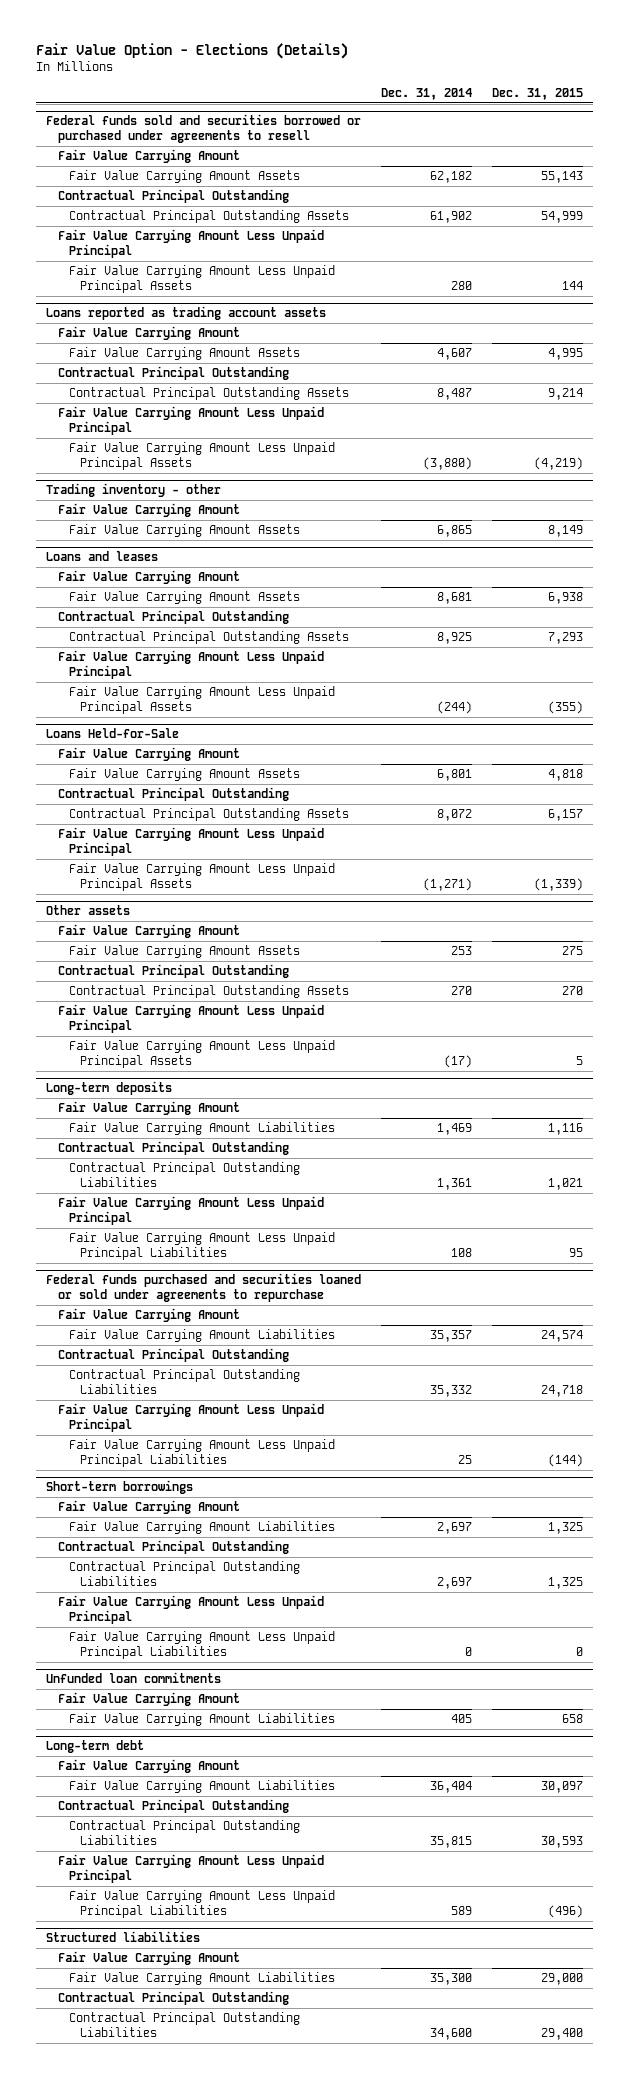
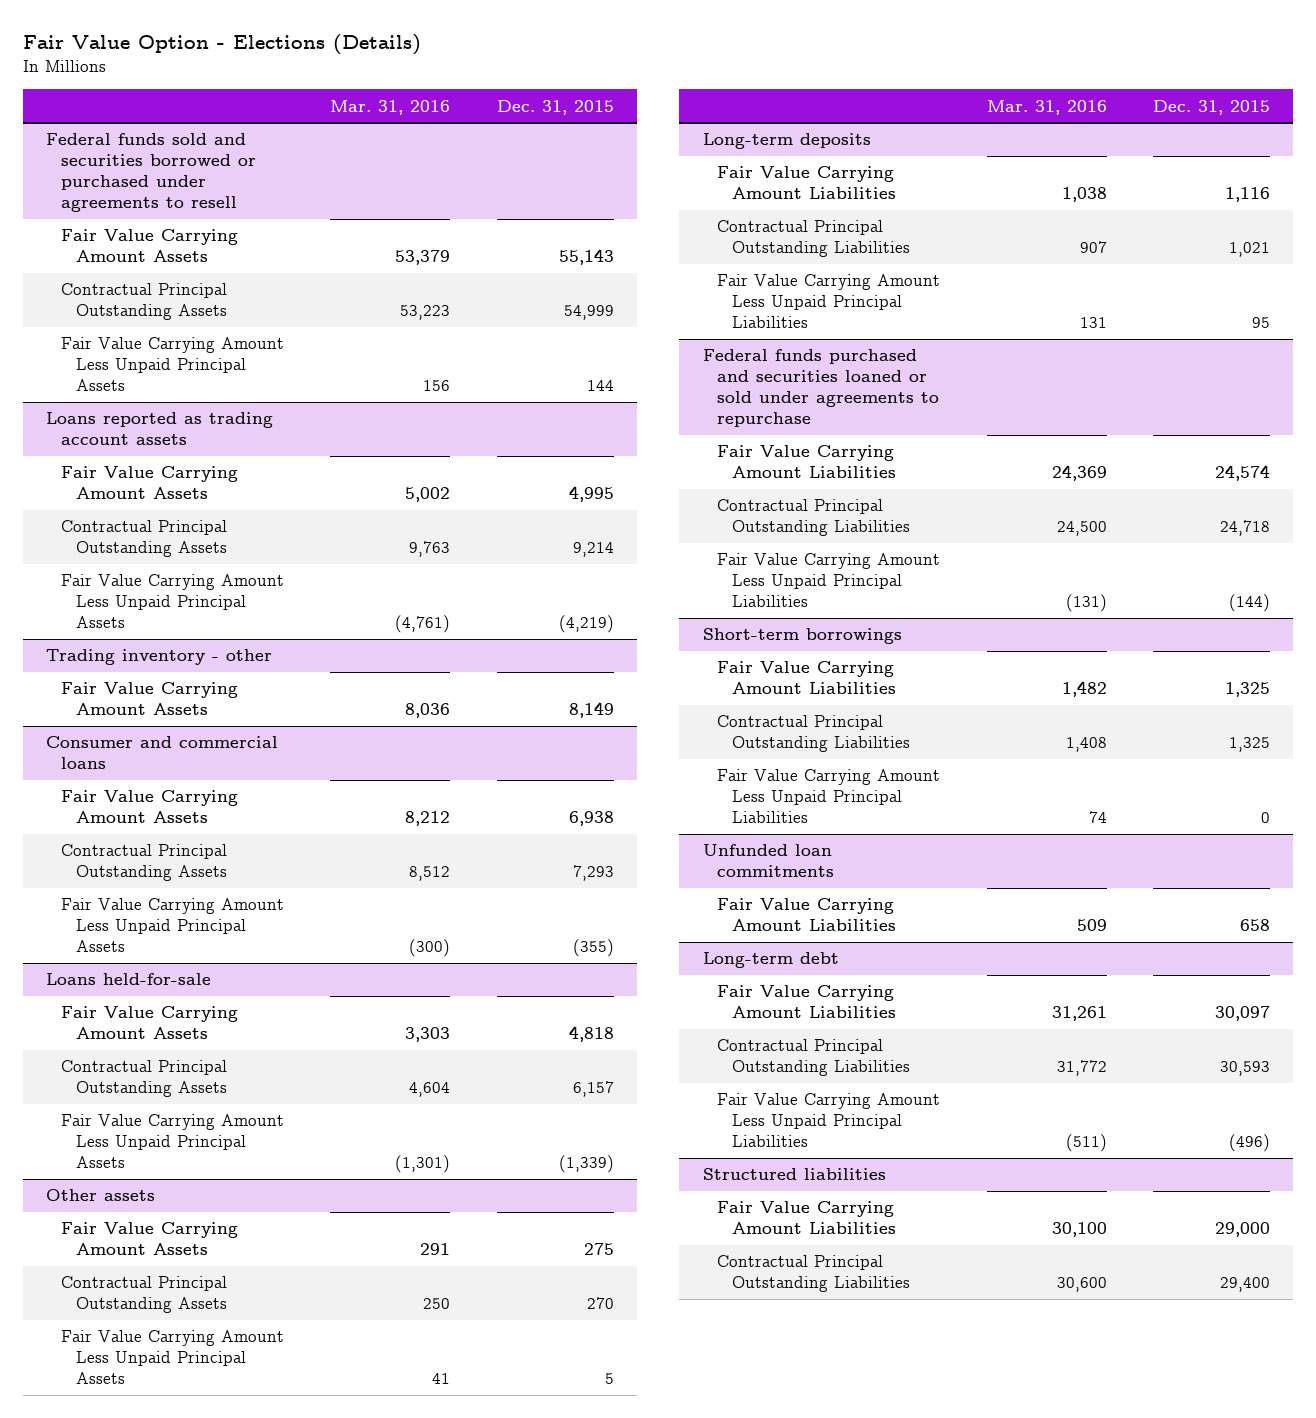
- | Dec. 31, 2014 | Dec. 31, 2015
+ | Mar. 31, 2016 | Dec. 31, 2015
@ Federal funds sold and securities borrowed or purchased under agreements to resell
- Fair Value Carrying Amount
- Contractual Principal Outstanding
- Fair Value Carrying Amount Less Unpaid Principal
@ Loans reported as trading account assets
- Fair Value Carrying Amount
- Contractual Principal Outstanding
- Fair Value Carrying Amount Less Unpaid Principal
@ Trading inventory - other
- Fair Value Carrying Amount
- Loans and leases
- Fair Value Carrying Amount
+ Consumer and commercial loans
- Contractual Principal Outstanding
- Fair Value Carrying Amount Less Unpaid Principal
- Loans Held-for-Sale
- Fair Value Carrying Amount
+ Loans held-for-sale
- Contractual Principal Outstanding
- Fair Value Carrying Amount Less Unpaid Principal
@ Other assets
- Fair Value Carrying Amount
- Contractual Principal Outstanding
- Fair Value Carrying Amount Less Unpaid Principal
@ Long-term deposits
- Fair Value Carrying Amount
- Contractual Principal Outstanding
- Fair Value Carrying Amount Less Unpaid Principal
@ Federal funds purchased and securities loaned or sold under agreements to repurchase
- Fair Value Carrying Amount
- Contractual Principal Outstanding
- Fair Value Carrying Amount Less Unpaid Principal
@ Short-term borrowings
- Fair Value Carrying Amount
- Contractual Principal Outstanding
- Fair Value Carrying Amount Less Unpaid Principal
@ Unfunded loan commitments
- Fair Value Carrying Amount
@ Long-term debt
- Fair Value Carrying Amount
- Contractual Principal Outstanding
- Fair Value Carrying Amount Less Unpaid Principal
@ Structured liabilities
- Fair Value Carrying Amount
- Contractual Principal Outstanding

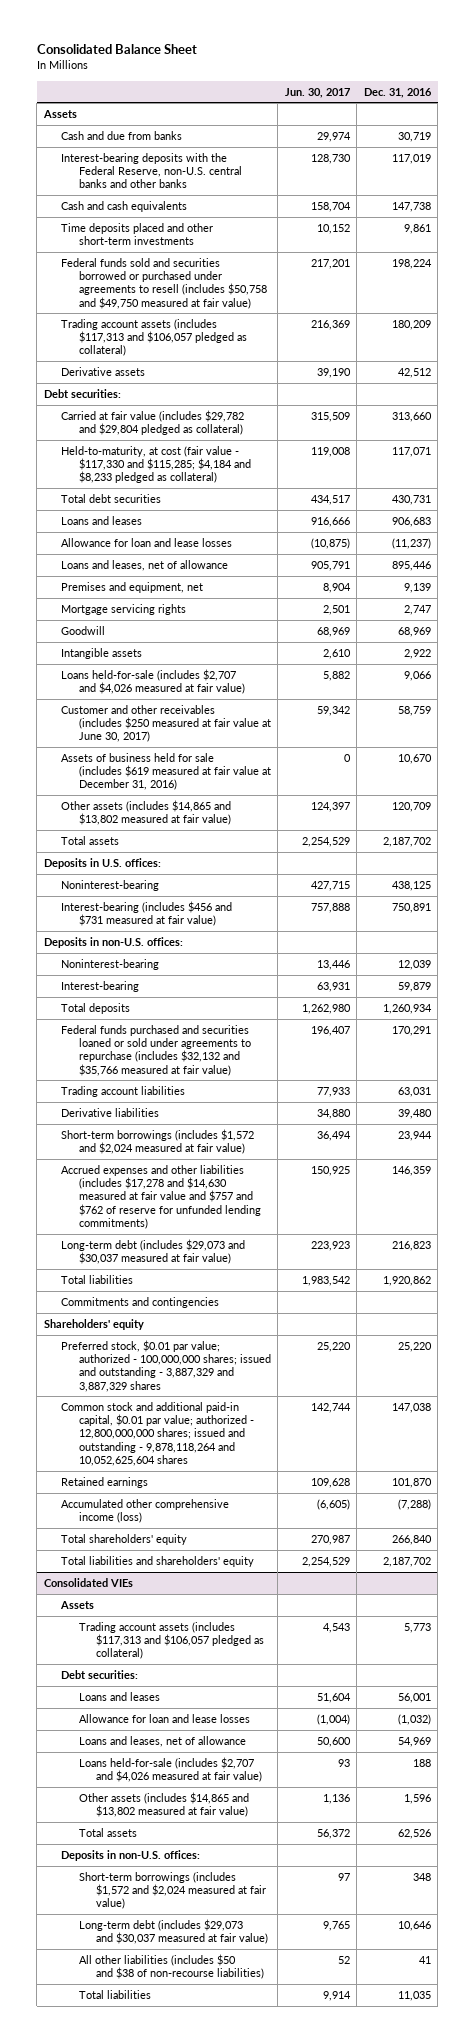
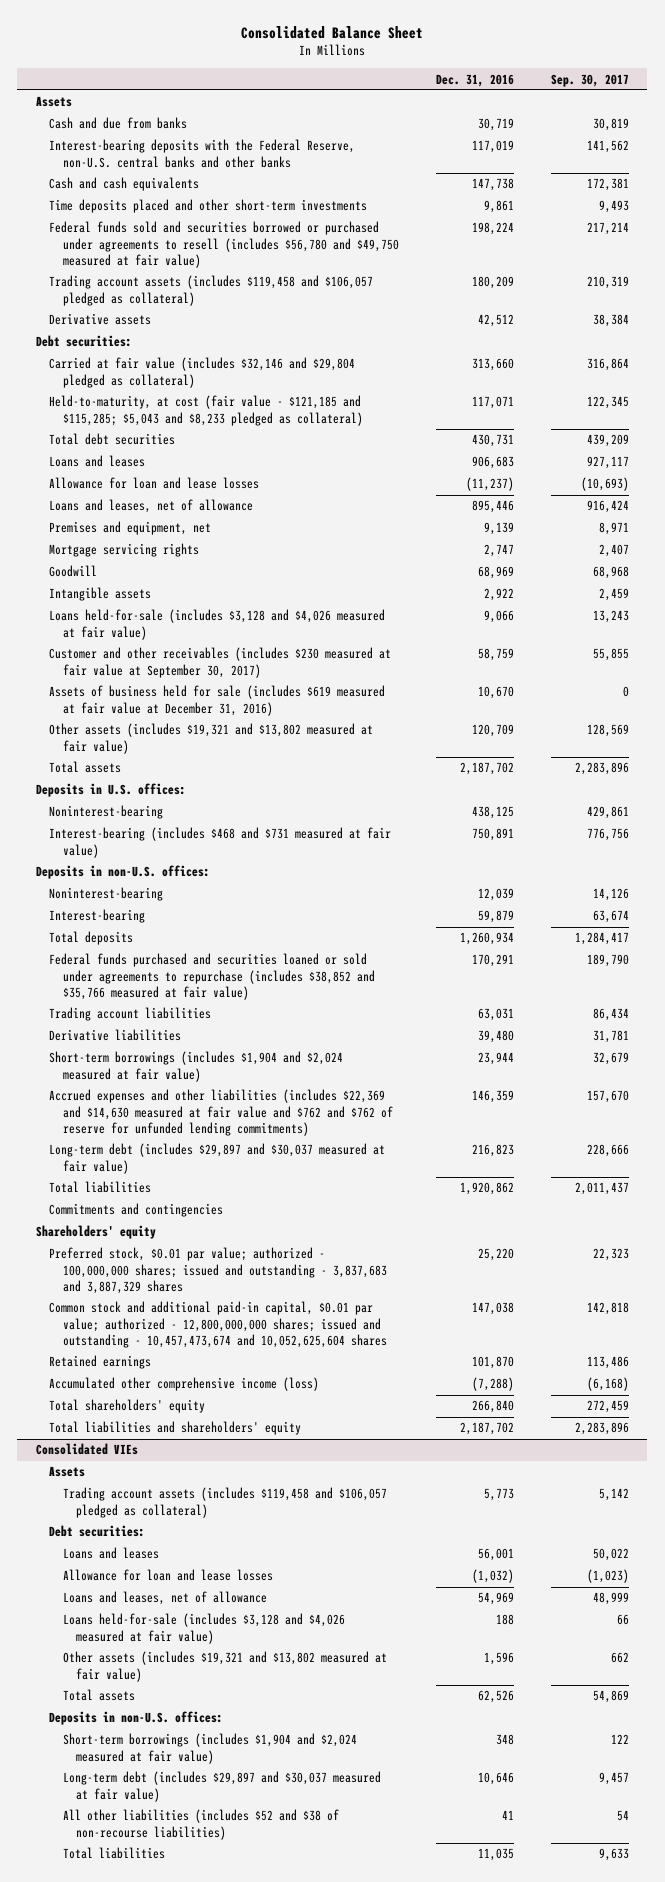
- | Jun. 30, 2017 | Dec. 31, 2016
+ | Dec. 31, 2016 | Sep. 30, 2017
- Federal funds sold and securities borrowed or purchased under agreements to resell (includes $50,758 and $49,750 measured at fair value) | 217,201 | 198,224
- Trading account assets (includes $117,313 and $106,057 pledged as collateral) | 216,369 | 180,209
+ Federal funds sold and securities borrowed or purchased under agreements to resell (includes $56,780 and $49,750 measured at fair value) | 198,224 | 217,214
+ Trading account assets (includes $119,458 and $106,057 pledged as collateral) | 180,209 | 210,319
- Carried at fair value (includes $29,782 and $29,804 pledged as collateral) | 315,509 | 313,660
- Held-to-maturity, at cost (fair value - $117,330 and $115,285; $4,184 and $8,233 pledged as collateral) | 119,008 | 117,071
+ Carried at fair value (includes $32,146 and $29,804 pledged as collateral) | 313,660 | 316,864
+ Held-to-maturity, at cost (fair value - $121,185 and $115,285; $5,043 and $8,233 pledged as collateral) | 117,071 | 122,345
- Loans held-for-sale (includes $2,707 and $4,026 measured at fair value) | 5,882 | 9,066
- Customer and other receivables (includes $250 measured at fair value at June 30, 2017) | 59,342 | 58,759
+ Loans held-for-sale (includes $3,128 and $4,026 measured at fair value) | 9,066 | 13,243
+ Customer and other receivables (includes $230 measured at fair value at September 30, 2017) | 58,759 | 55,855
- Other assets (includes $14,865 and $13,802 measured at fair value) | 124,397 | 120,709
+ Other assets (includes $19,321 and $13,802 measured at fair value) | 120,709 | 128,569
- Interest-bearing (includes $456 and $731 measured at fair value) | 757,888 | 750,891
+ Interest-bearing (includes $468 and $731 measured at fair value) | 750,891 | 776,756
- Federal funds purchased and securities loaned or sold under agreements to repurchase (includes $32,132 and $35,766 measured at fair value) | 196,407 | 170,291
+ Federal funds purchased and securities loaned or sold under agreements to repurchase (includes $38,852 and $35,766 measured at fair value) | 170,291 | 189,790
- Short-term borrowings (includes $1,572 and $2,024 measured at fair value) | 36,494 | 23,944
- Accrued expenses and other liabilities (includes $17,278 and $14,630 measured at fair value and $757 and $762 of reserve for unfunded lending commitments) | 150,925 | 146,359
- Long-term debt (includes $29,073 and $30,037 measured at fair value) | 223,923 | 216,823
+ Short-term borrowings (includes $1,904 and $2,024 measured at fair value) | 23,944 | 32,679
+ Accrued expenses and other liabilities (includes $22,369 and $14,630 measured at fair value and $762 and $762 of reserve for unfunded lending commitments) | 146,359 | 157,670
+ Long-term debt (includes $29,897 and $30,037 measured at fair value) | 216,823 | 228,666
- Preferred stock, $0.01 par value; authorized - 100,000,000 shares; issued and outstanding - 3,887,329 and 3,887,329 shares | 25,220 | 25,220
- Common stock and additional paid-in capital, $0.01 par value; authorized - 12,800,000,000 shares; issued and outstanding - 9,878,118,264 and 10,052,625,604 shares | 142,744 | 147,038
+ Preferred stock, $0.01 par value; authorized - 100,000,000 shares; issued and outstanding - 3,837,683 and 3,887,329 shares | 25,220 | 22,323
+ Common stock and additional paid-in capital, $0.01 par value; authorized - 12,800,000,000 shares; issued and outstanding - 10,457,473,674 and 10,052,625,604 shares | 147,038 | 142,818
@ Consolidated VIEs
- Trading account assets (includes $117,313 and $106,057 pledged as collateral) | 4,543 | 5,773
+ Trading account assets (includes $119,458 and $106,057 pledged as collateral) | 5,773 | 5,142
- Loans held-for-sale (includes $2,707 and $4,026 measured at fair value) | 93 | 188
- Other assets (includes $14,865 and $13,802 measured at fair value) | 1,136 | 1,596
+ Loans held-for-sale (includes $3,128 and $4,026 measured at fair value) | 188 | 66
+ Other assets (includes $19,321 and $13,802 measured at fair value) | 1,596 | 662
- Short-term borrowings (includes $1,572 and $2,024 measured at fair value) | 97 | 348
- Long-term debt (includes $29,073 and $30,037 measured at fair value) | 9,765 | 10,646
- All other liabilities (includes $50 and $38 of non-recourse liabilities) | 52 | 41
+ Short-term borrowings (includes $1,904 and $2,024 measured at fair value) | 348 | 122
+ Long-term debt (includes $29,897 and $30,037 measured at fair value) | 10,646 | 9,457
+ All other liabilities (includes $52 and $38 of non-recourse liabilities) | 41 | 54

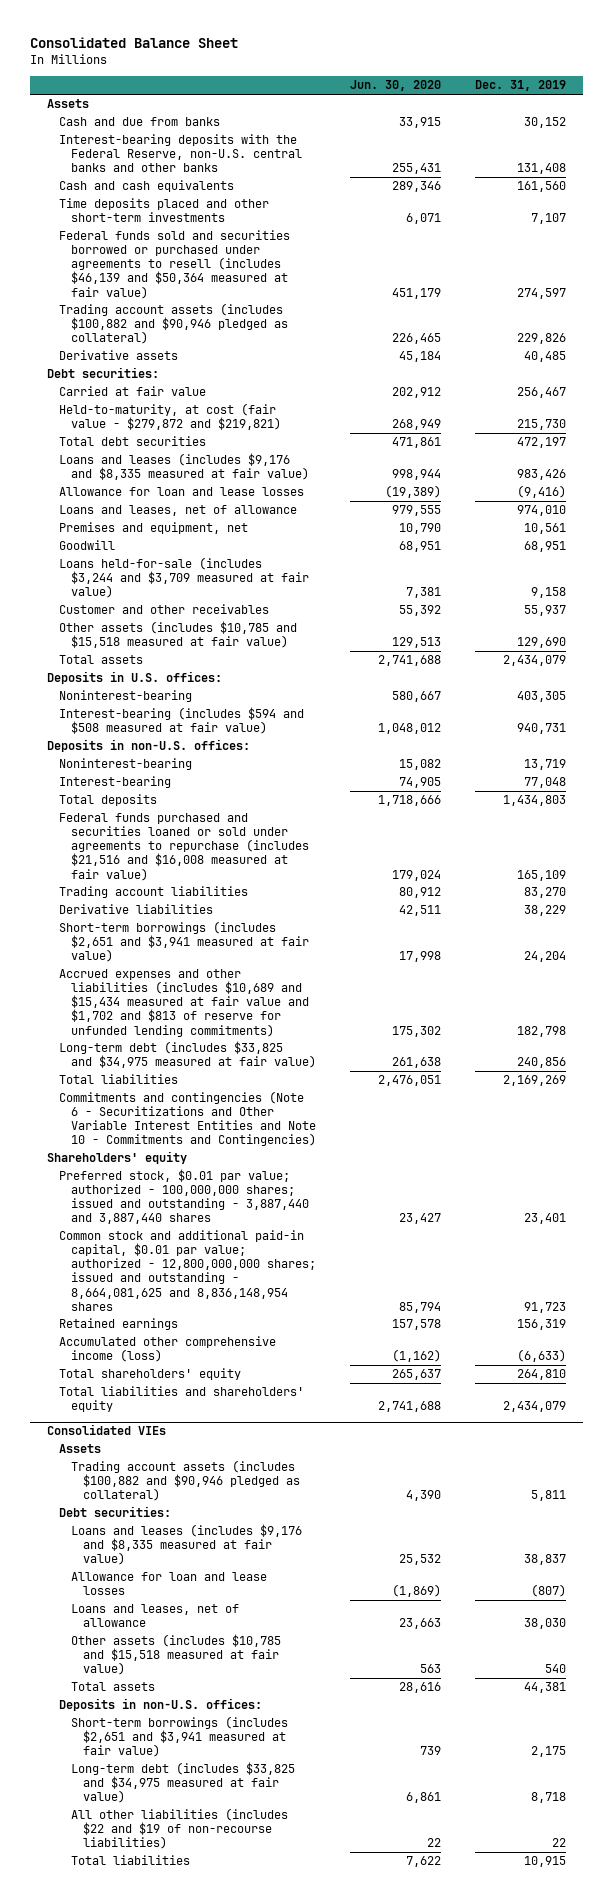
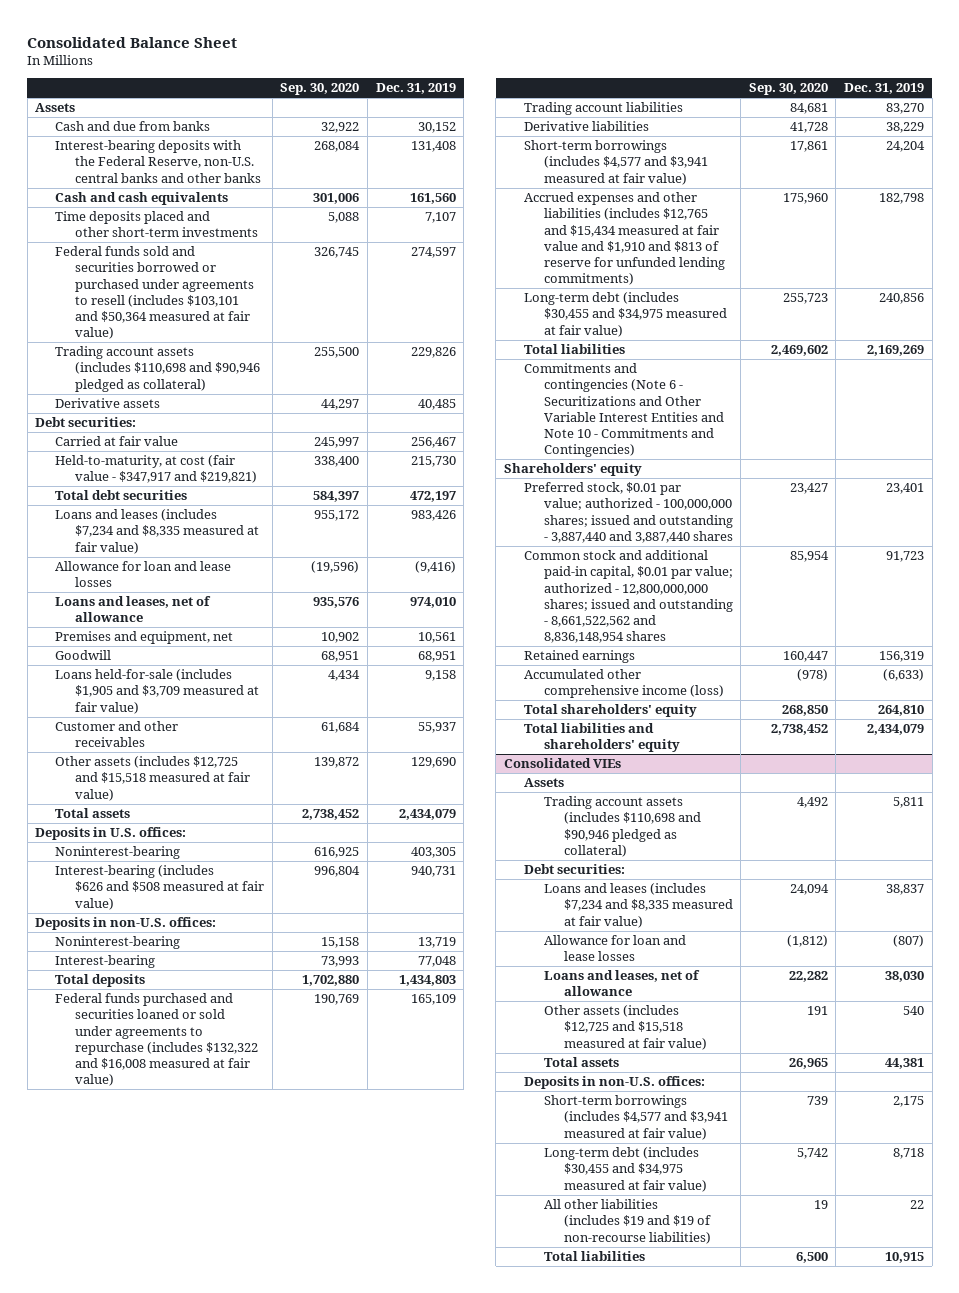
- | Jun. 30, 2020 | Dec. 31, 2019
+ | Sep. 30, 2020 | Dec. 31, 2019
- Federal funds sold and securities borrowed or purchased under agreements to resell (includes $46,139 and $50,364 measured at fair value) | 451,179 | 274,597
- Trading account assets (includes $100,882 and $90,946 pledged as collateral) | 226,465 | 229,826
+ Federal funds sold and securities borrowed or purchased under agreements to resell (includes $103,101 and $50,364 measured at fair value) | 326,745 | 274,597
+ Trading account assets (includes $110,698 and $90,946 pledged as collateral) | 255,500 | 229,826
- Held-to-maturity, at cost (fair value - $279,872 and $219,821) | 268,949 | 215,730
+ Held-to-maturity, at cost (fair value - $347,917 and $219,821) | 338,400 | 215,730
- Loans and leases (includes $9,176 and $8,335 measured at fair value) | 998,944 | 983,426
+ Loans and leases (includes $7,234 and $8,335 measured at fair value) | 955,172 | 983,426
- Loans held-for-sale (includes $3,244 and $3,709 measured at fair value) | 7,381 | 9,158
+ Loans held-for-sale (includes $1,905 and $3,709 measured at fair value) | 4,434 | 9,158
- Other assets (includes $10,785 and $15,518 measured at fair value) | 129,513 | 129,690
+ Other assets (includes $12,725 and $15,518 measured at fair value) | 139,872 | 129,690
- Interest-bearing (includes $594 and $508 measured at fair value) | 1,048,012 | 940,731
+ Interest-bearing (includes $626 and $508 measured at fair value) | 996,804 | 940,731
- Federal funds purchased and securities loaned or sold under agreements to repurchase (includes $21,516 and $16,008 measured at fair value) | 179,024 | 165,109
+ Federal funds purchased and securities loaned or sold under agreements to repurchase (includes $132,322 and $16,008 measured at fair value) | 190,769 | 165,109
- Short-term borrowings (includes $2,651 and $3,941 measured at fair value) | 17,998 | 24,204
- Accrued expenses and other liabilities (includes $10,689 and $15,434 measured at fair value and $1,702 and $813 of reserve for unfunded lending commitments) | 175,302 | 182,798
- Long-term debt (includes $33,825 and $34,975 measured at fair value) | 261,638 | 240,856
+ Short-term borrowings (includes $4,577 and $3,941 measured at fair value) | 17,861 | 24,204
+ Accrued expenses and other liabilities (includes $12,765 and $15,434 measured at fair value and $1,910 and $813 of reserve for unfunded lending commitments) | 175,960 | 182,798
+ Long-term debt (includes $30,455 and $34,975 measured at fair value) | 255,723 | 240,856
- Common stock and additional paid-in capital, $0.01 par value; authorized - 12,800,000,000 shares; issued and outstanding - 8,664,081,625 and 8,836,148,954 shares | 85,794 | 91,723
+ Common stock and additional paid-in capital, $0.01 par value; authorized - 12,800,000,000 shares; issued and outstanding - 8,661,522,562 and 8,836,148,954 shares | 85,954 | 91,723
@ Consolidated VIEs
- Trading account assets (includes $100,882 and $90,946 pledged as collateral) | 4,390 | 5,811
+ Trading account assets (includes $110,698 and $90,946 pledged as collateral) | 4,492 | 5,811
- Loans and leases (includes $9,176 and $8,335 measured at fair value) | 25,532 | 38,837
+ Loans and leases (includes $7,234 and $8,335 measured at fair value) | 24,094 | 38,837
- Other assets (includes $10,785 and $15,518 measured at fair value) | 563 | 540
+ Other assets (includes $12,725 and $15,518 measured at fair value) | 191 | 540
- Short-term borrowings (includes $2,651 and $3,941 measured at fair value) | 739 | 2,175
- Long-term debt (includes $33,825 and $34,975 measured at fair value) | 6,861 | 8,718
- All other liabilities (includes $22 and $19 of non-recourse liabilities) | 22 | 22
+ Short-term borrowings (includes $4,577 and $3,941 measured at fair value) | 739 | 2,175
+ Long-term debt (includes $30,455 and $34,975 measured at fair value) | 5,742 | 8,718
+ All other liabilities (includes $19 and $19 of non-recourse liabilities) | 19 | 22

